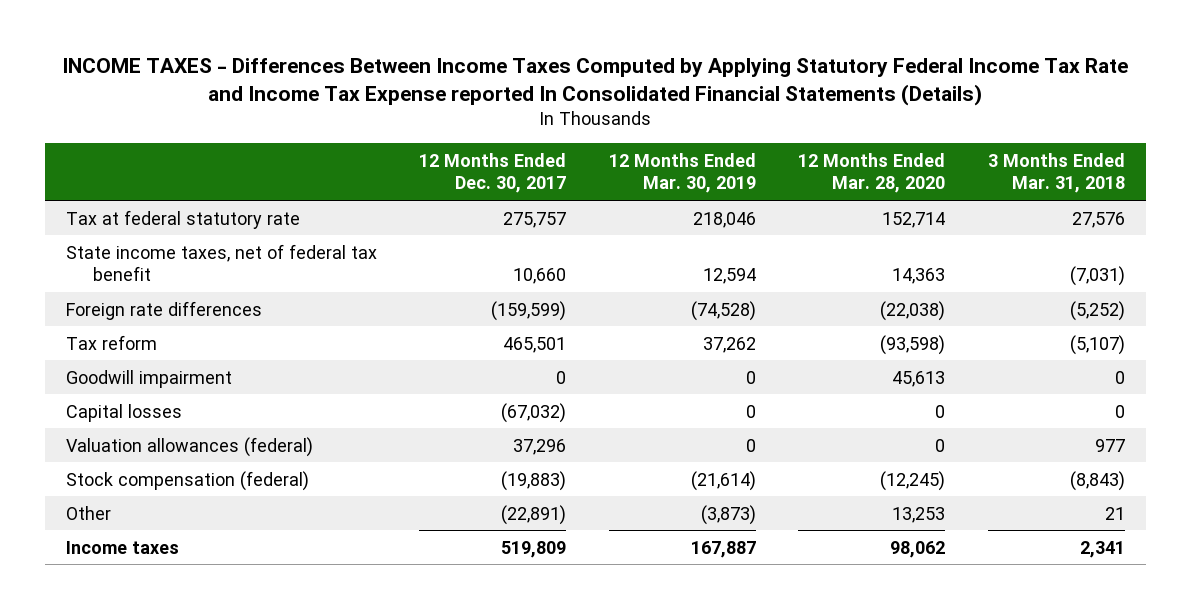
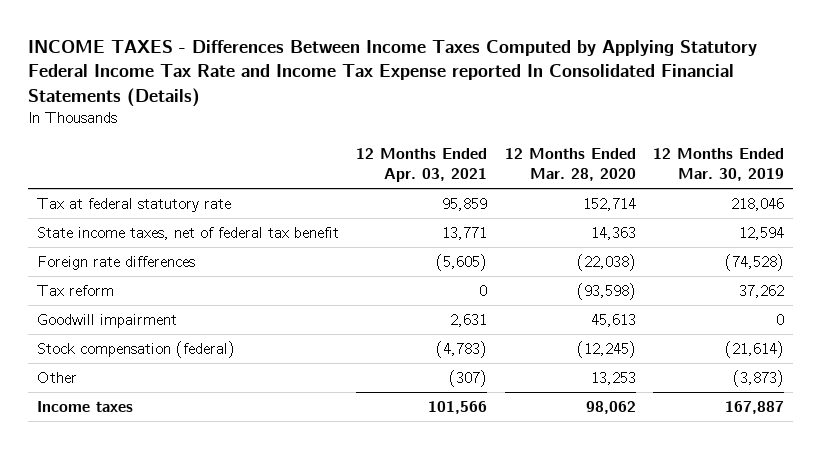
- | 12 Months Ended Dec. 30, 2017 | 12 Months Ended Mar. 30, 2019 | 12 Months Ended Mar. 28, 2020 | 3 Months Ended Mar. 31, 2018
+ | 12 Months Ended Apr. 03, 2021 | 12 Months Ended Mar. 28, 2020 | 12 Months Ended Mar. 30, 2019
- Capital losses | (67,032) | 0 | 0 | 0
- Valuation allowances (federal) | 37,296 | 0 | 0 | 977

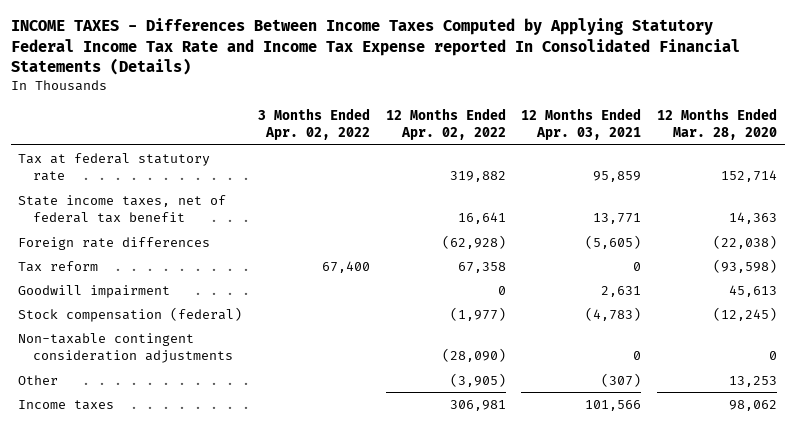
- | 12 Months Ended Apr. 03, 2021 | 12 Months Ended Mar. 28, 2020 | 12 Months Ended Mar. 30, 2019
+ | 3 Months Ended Apr. 02, 2022 | 12 Months Ended Apr. 02, 2022 | 12 Months Ended Apr. 03, 2021 | 12 Months Ended Mar. 28, 2020
+ Non-taxable contingent consideration adjustments | | (28,090) | 0 | 0

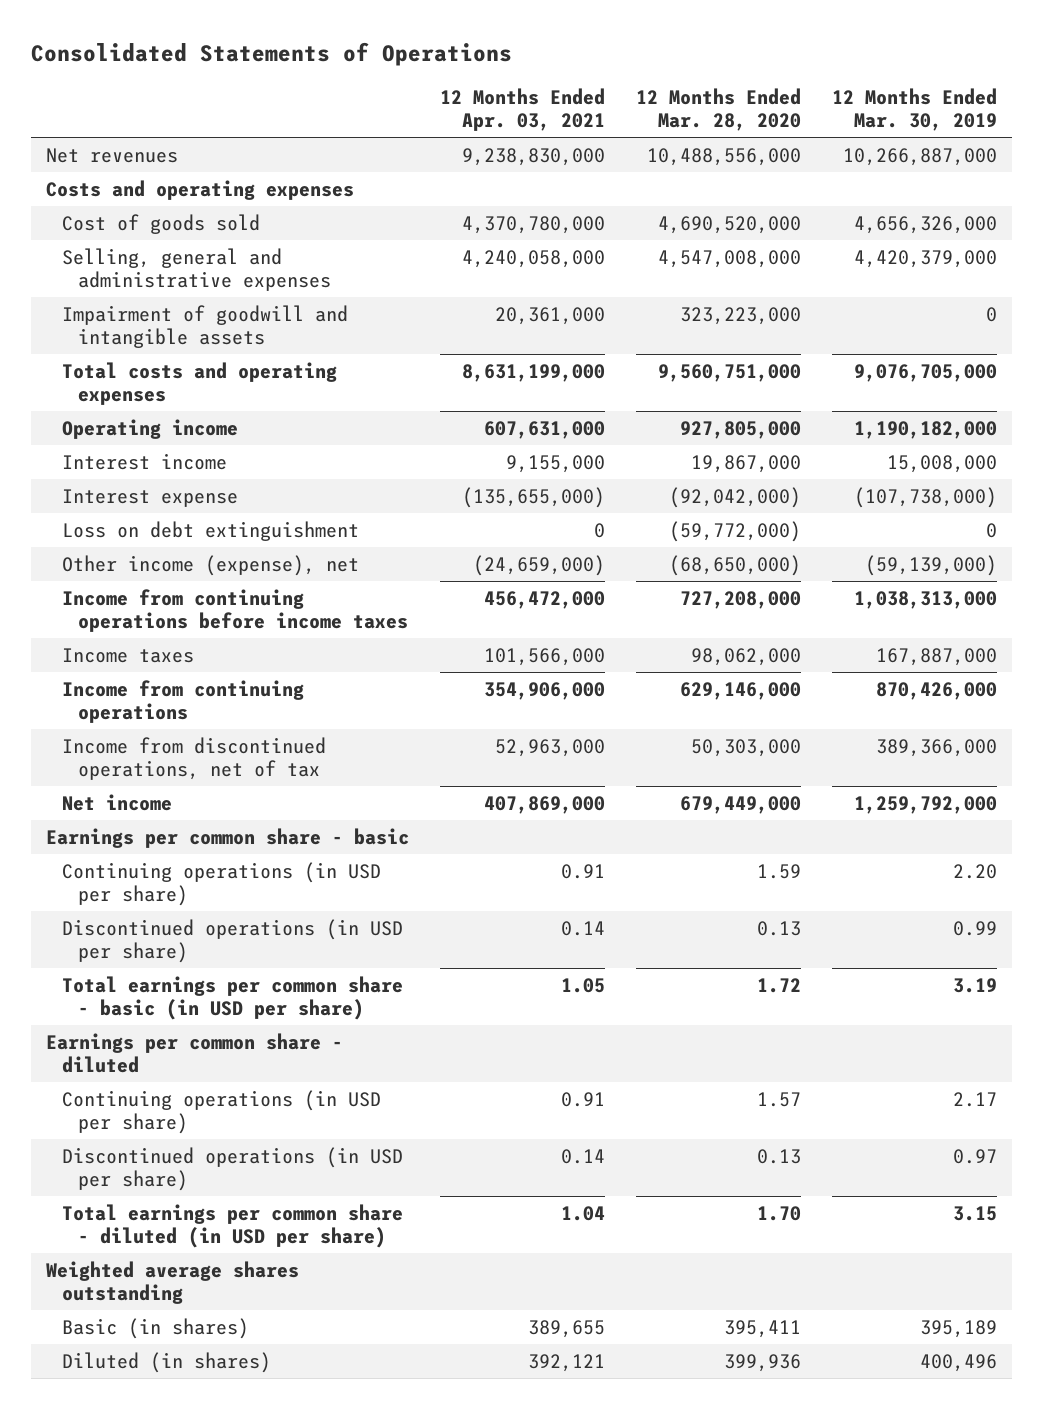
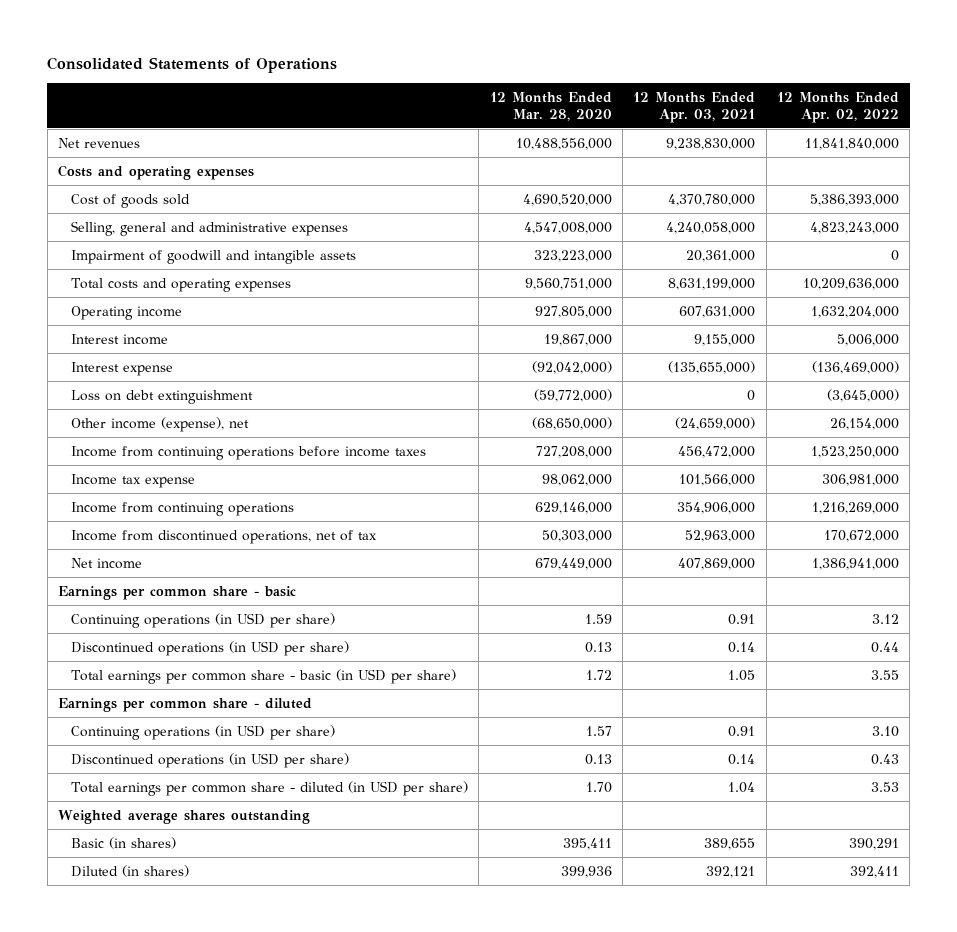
- | 12 Months Ended Apr. 03, 2021 | 12 Months Ended Mar. 28, 2020 | 12 Months Ended Mar. 30, 2019
+ | 12 Months Ended Mar. 28, 2020 | 12 Months Ended Apr. 03, 2021 | 12 Months Ended Apr. 02, 2022
- Income taxes | 101,566,000 | 98,062,000 | 167,887,000
+ Income tax expense | 98,062,000 | 101,566,000 | 306,981,000

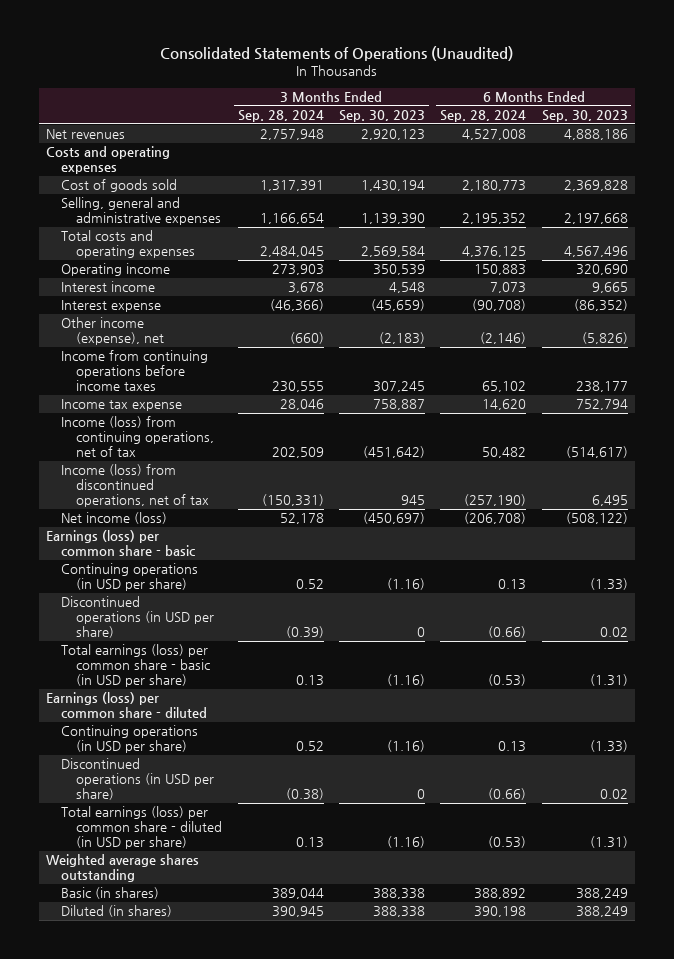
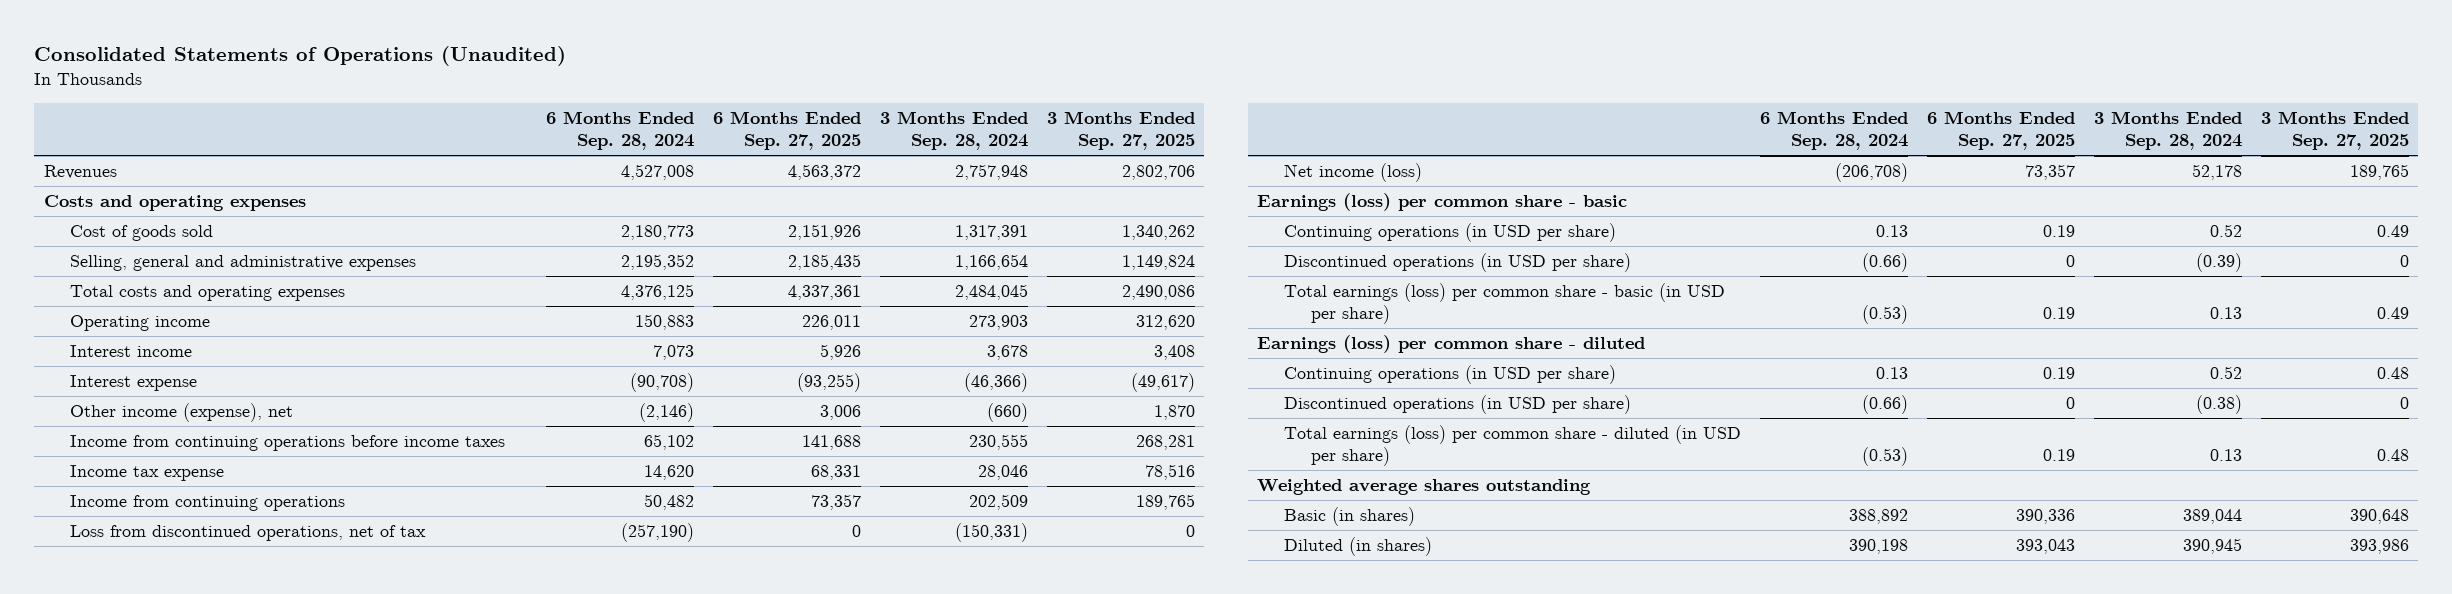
- | 3 Months Ended Sep. 28, 2024 | 3 Months Ended Sep. 30, 2023 | 6 Months Ended Sep. 28, 2024 | 6 Months Ended Sep. 30, 2023
+ | 6 Months Ended Sep. 28, 2024 | 6 Months Ended Sep. 27, 2025 | 3 Months Ended Sep. 28, 2024 | 3 Months Ended Sep. 27, 2025
- Net revenues | 2,757,948 | 2,920,123 | 4,527,008 | 4,888,186
+ Revenues | 4,527,008 | 4,563,372 | 2,757,948 | 2,802,706
- Income (loss) from continuing operations, net of tax | 202,509 | (451,642) | 50,482 | (514,617)
- Income (loss) from discontinued operations, net of tax | (150,331) | 945 | (257,190) | 6,495
+ Income from continuing operations | 50,482 | 73,357 | 202,509 | 189,765
+ Loss from discontinued operations, net of tax | (257,190) | 0 | (150,331) | 0

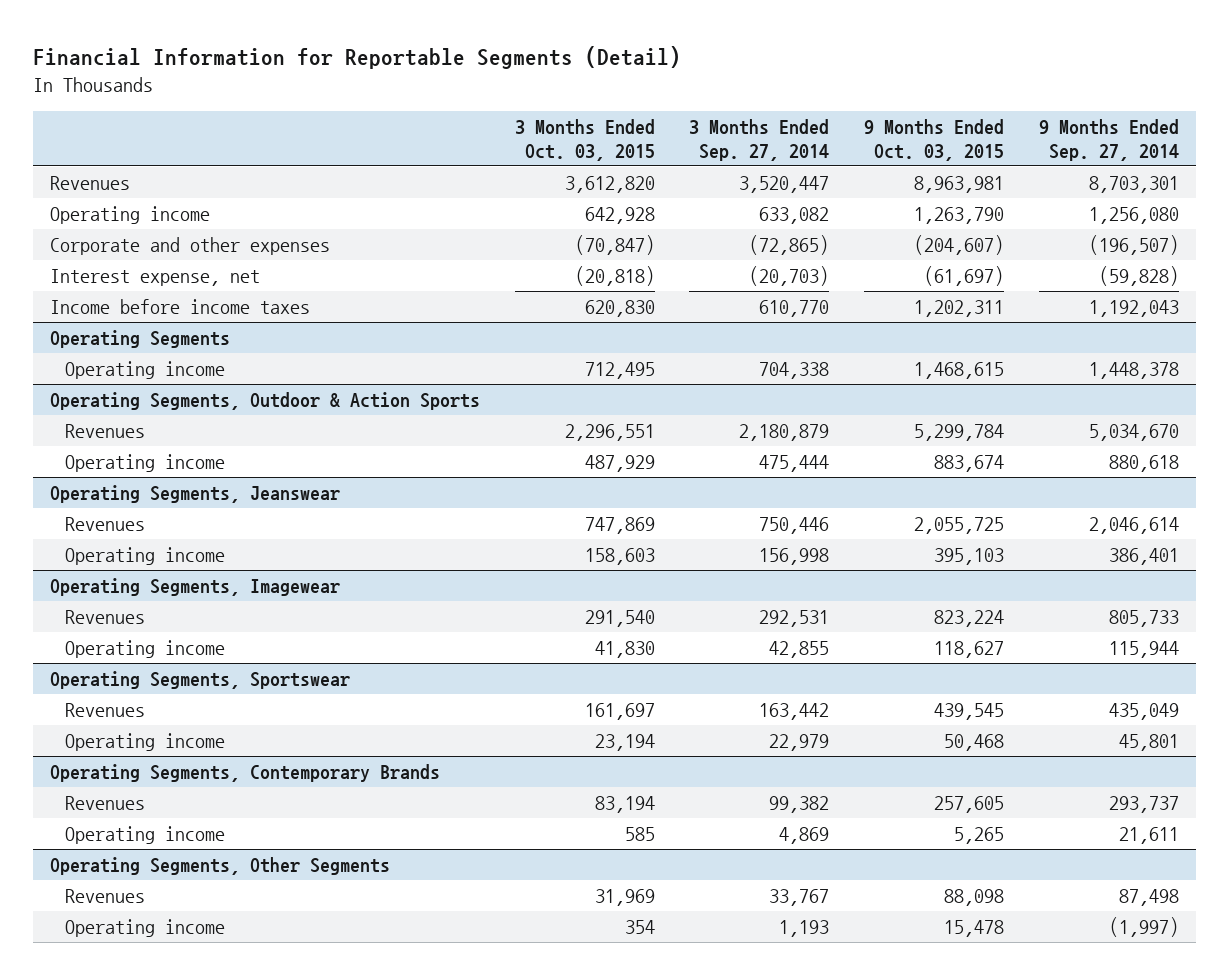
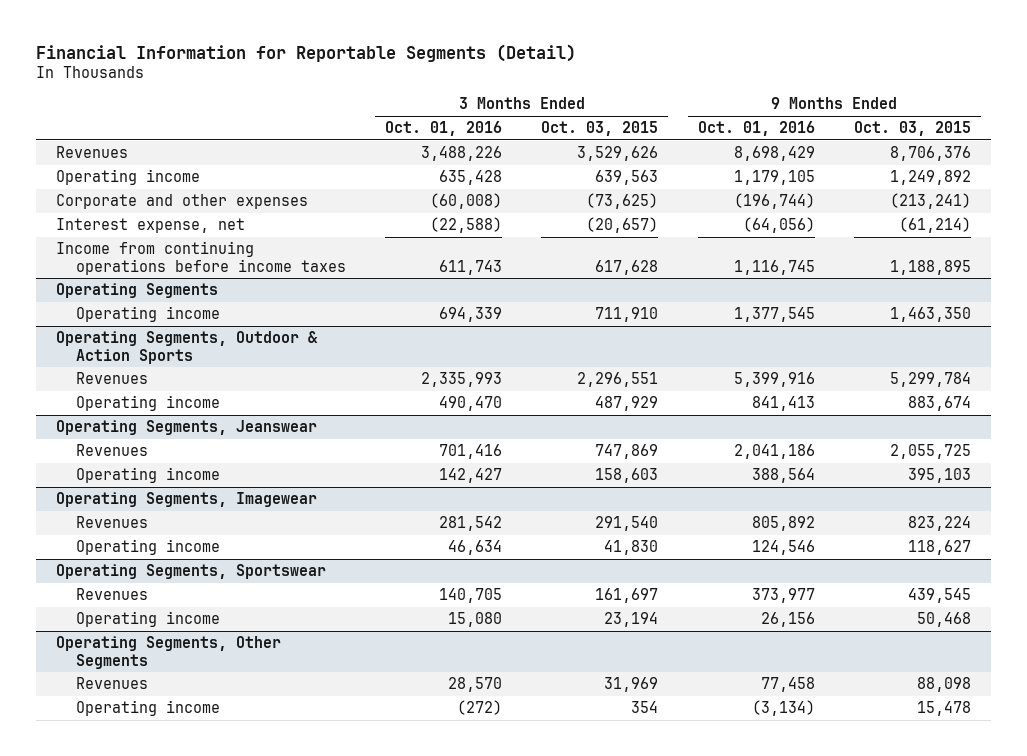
- | 3 Months Ended Oct. 03, 2015 | 3 Months Ended Sep. 27, 2014 | 9 Months Ended Oct. 03, 2015 | 9 Months Ended Sep. 27, 2014
+ | 3 Months Ended Oct. 01, 2016 | 3 Months Ended Oct. 03, 2015 | 9 Months Ended Oct. 01, 2016 | 9 Months Ended Oct. 03, 2015
- Revenues | 3,612,820 | 3,520,447 | 8,963,981 | 8,703,301
- Operating income | 642,928 | 633,082 | 1,263,790 | 1,256,080
- Corporate and other expenses | (70,847) | (72,865) | (204,607) | (196,507)
- Interest expense, net | (20,818) | (20,703) | (61,697) | (59,828)
- Income before income taxes | 620,830 | 610,770 | 1,202,311 | 1,192,043
+ Revenues | 3,488,226 | 3,529,626 | 8,698,429 | 8,706,376
+ Operating income | 635,428 | 639,563 | 1,179,105 | 1,249,892
+ Corporate and other expenses | (60,008) | (73,625) | (196,744) | (213,241)
+ Interest expense, net | (22,588) | (20,657) | (64,056) | (61,214)
+ Income from continuing operations before income taxes | 611,743 | 617,628 | 1,116,745 | 1,188,895
@ Operating Segments
- Operating income | 712,495 | 704,338 | 1,468,615 | 1,448,378
+ Operating income | 694,339 | 711,910 | 1,377,545 | 1,463,350
- Operating Segments, Contemporary Brands
- Revenues | 83,194 | 99,382 | 257,605 | 293,737
- Operating income | 585 | 4,869 | 5,265 | 21,611

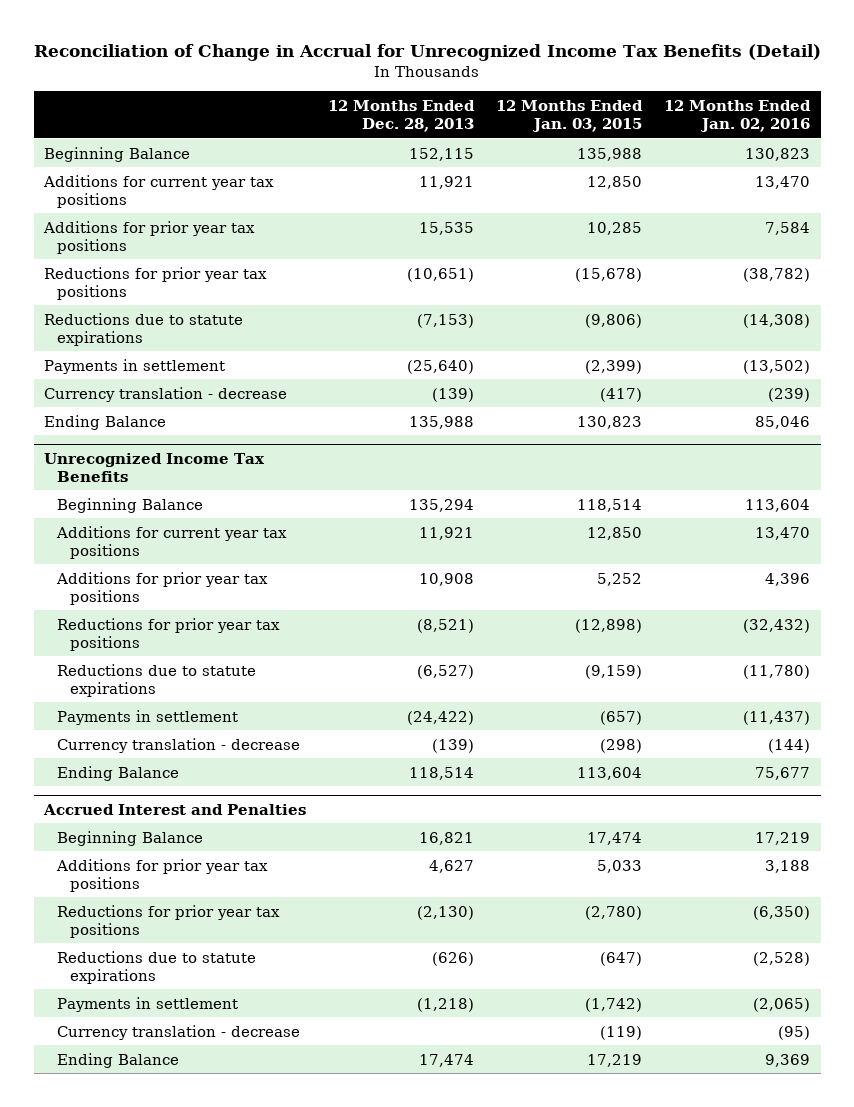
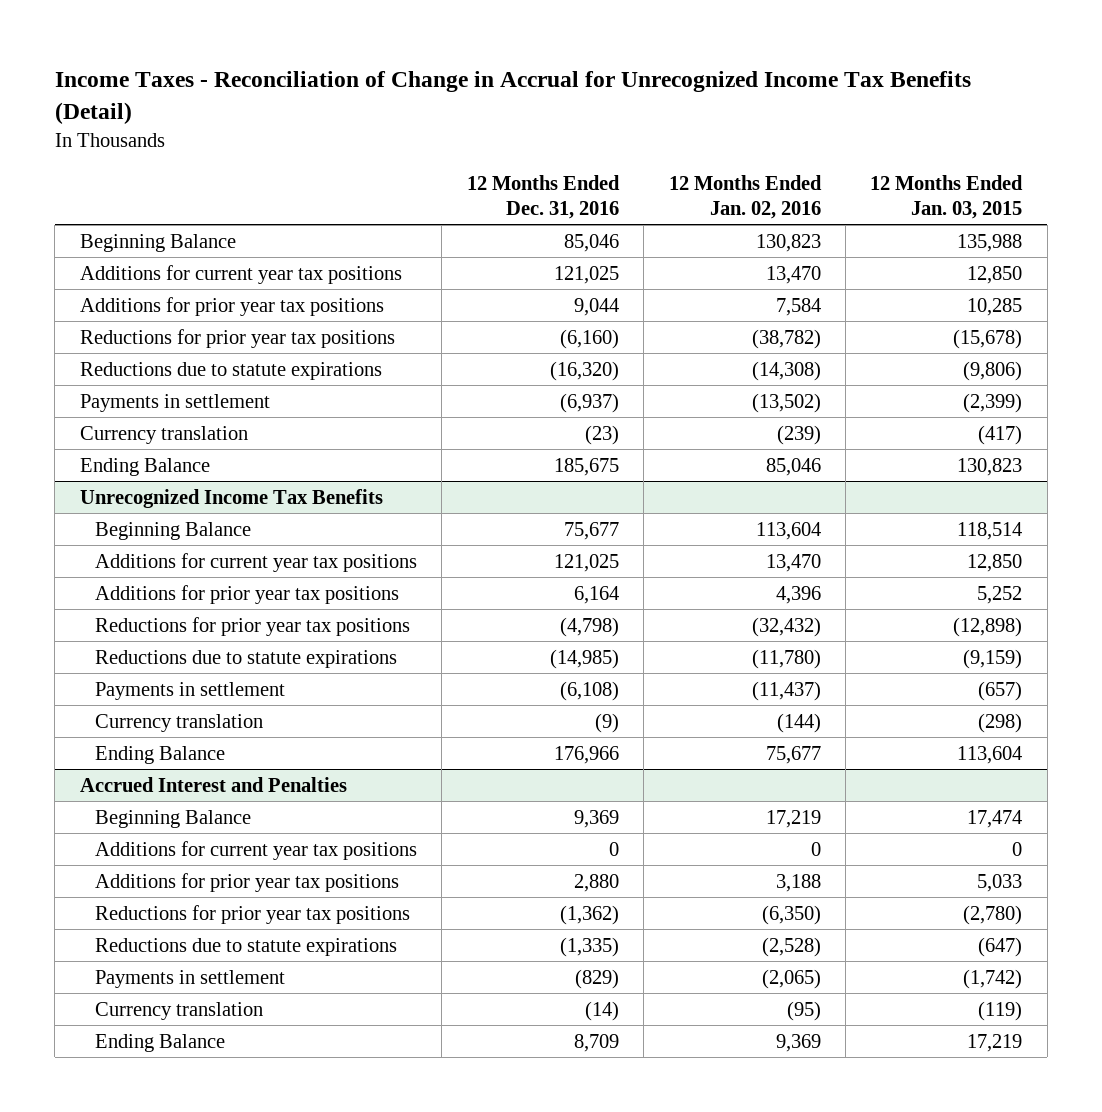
- Reconciliation of Change in Accrual for Unrecognized Income Tax Benefits (Detail)
+ Income Taxes - Reconciliation of Change in Accrual for Unrecognized Income Tax Benefits (Detail)
- | 12 Months Ended Dec. 28, 2013 | 12 Months Ended Jan. 03, 2015 | 12 Months Ended Jan. 02, 2016
+ | 12 Months Ended Dec. 31, 2016 | 12 Months Ended Jan. 02, 2016 | 12 Months Ended Jan. 03, 2015
- Currency translation - decrease | (139) | (417) | (239)
+ Currency translation | (23) | (239) | (417)
@ Unrecognized Income Tax Benefits
- Currency translation - decrease | (139) | (298) | (144)
+ Currency translation | (9) | (144) | (298)
@ Accrued Interest and Penalties
+ Additions for current year tax positions | 0 | 0 | 0
- Currency translation - decrease | | (119) | (95)
+ Currency translation | (14) | (95) | (119)

